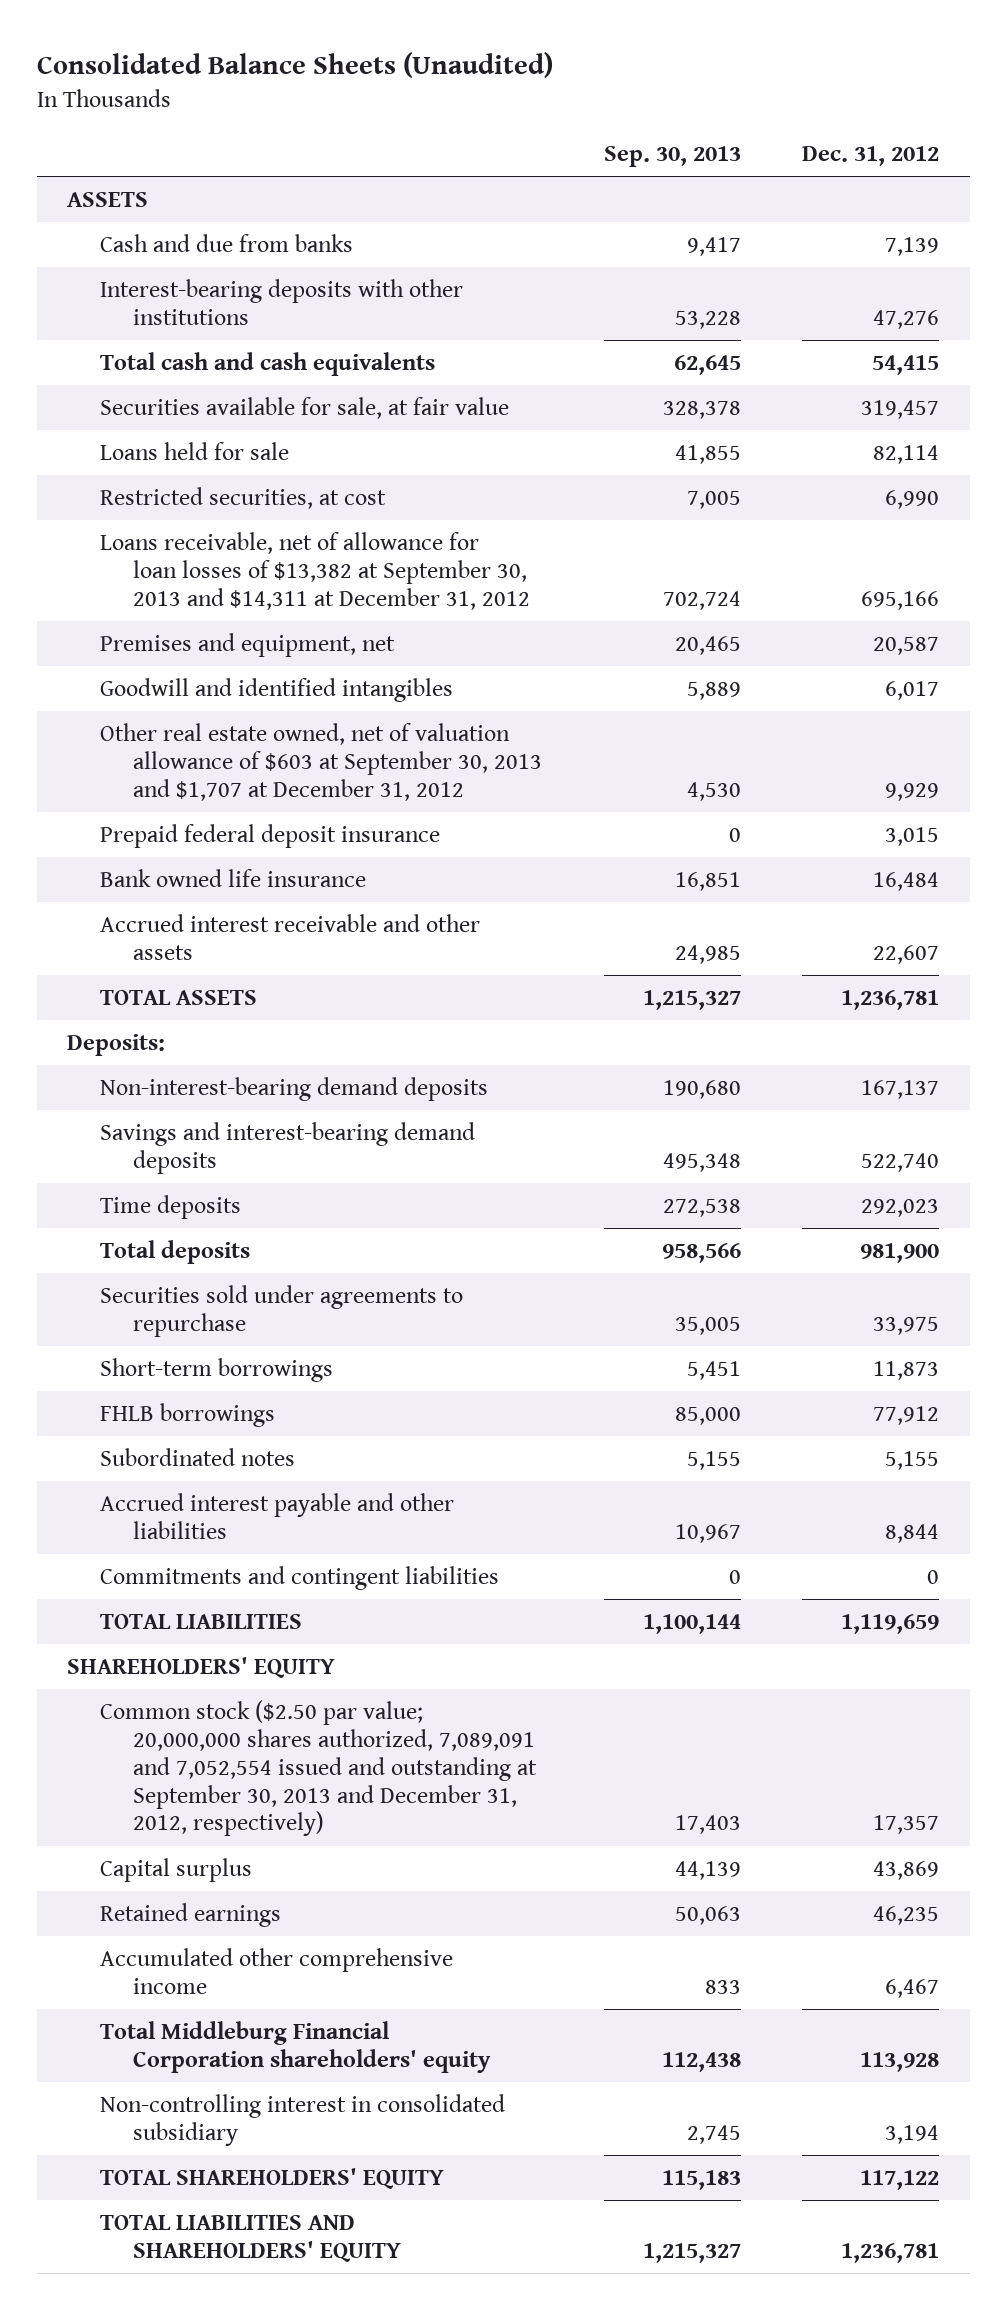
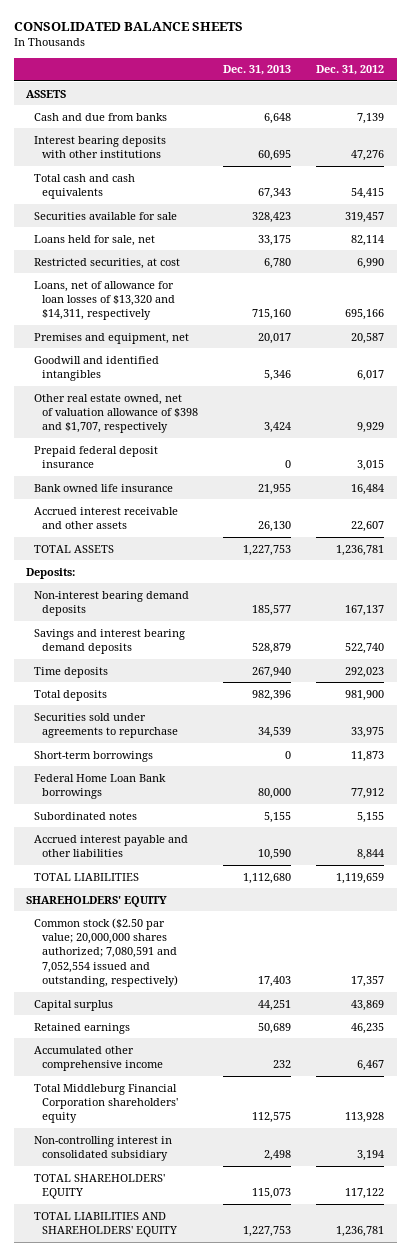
- Consolidated Balance Sheets (Unaudited)
+ CONSOLIDATED BALANCE SHEETS
- | Sep. 30, 2013 | Dec. 31, 2012
+ | Dec. 31, 2013 | Dec. 31, 2012
- Interest-bearing deposits with other institutions | 53,228 | 47,276
+ Interest bearing deposits with other institutions | 60,695 | 47,276
- Securities available for sale, at fair value | 328,378 | 319,457
- Loans held for sale | 41,855 | 82,114
+ Securities available for sale | 328,423 | 319,457
+ Loans held for sale, net | 33,175 | 82,114
- Loans receivable, net of allowance for loan losses of $13,382 at September 30, 2013 and $14,311 at December 31, 2012 | 702,724 | 695,166
+ Loans, net of allowance for loan losses of $13,320 and $14,311, respectively | 715,160 | 695,166
- Other real estate owned, net of valuation allowance of $603 at September 30, 2013 and $1,707 at December 31, 2012 | 4,530 | 9,929
+ Other real estate owned, net of valuation allowance of $398 and $1,707, respectively | 3,424 | 9,929
- Non-interest-bearing demand deposits | 190,680 | 167,137
- Savings and interest-bearing demand deposits | 495,348 | 522,740
+ Non-interest bearing demand deposits | 185,577 | 167,137
+ Savings and interest bearing demand deposits | 528,879 | 522,740
- FHLB borrowings | 85,000 | 77,912
+ Federal Home Loan Bank borrowings | 80,000 | 77,912
- Commitments and contingent liabilities | 0 | 0
- Common stock ($2.50 par value; 20,000,000 shares authorized, 7,089,091 and 7,052,554 issued and outstanding at September 30, 2013 and December 31, 2012, respectively) | 17,403 | 17,357
+ Common stock ($2.50 par value; 20,000,000 shares authorized; 7,080,591 and 7,052,554 issued and outstanding, respectively) | 17,403 | 17,357

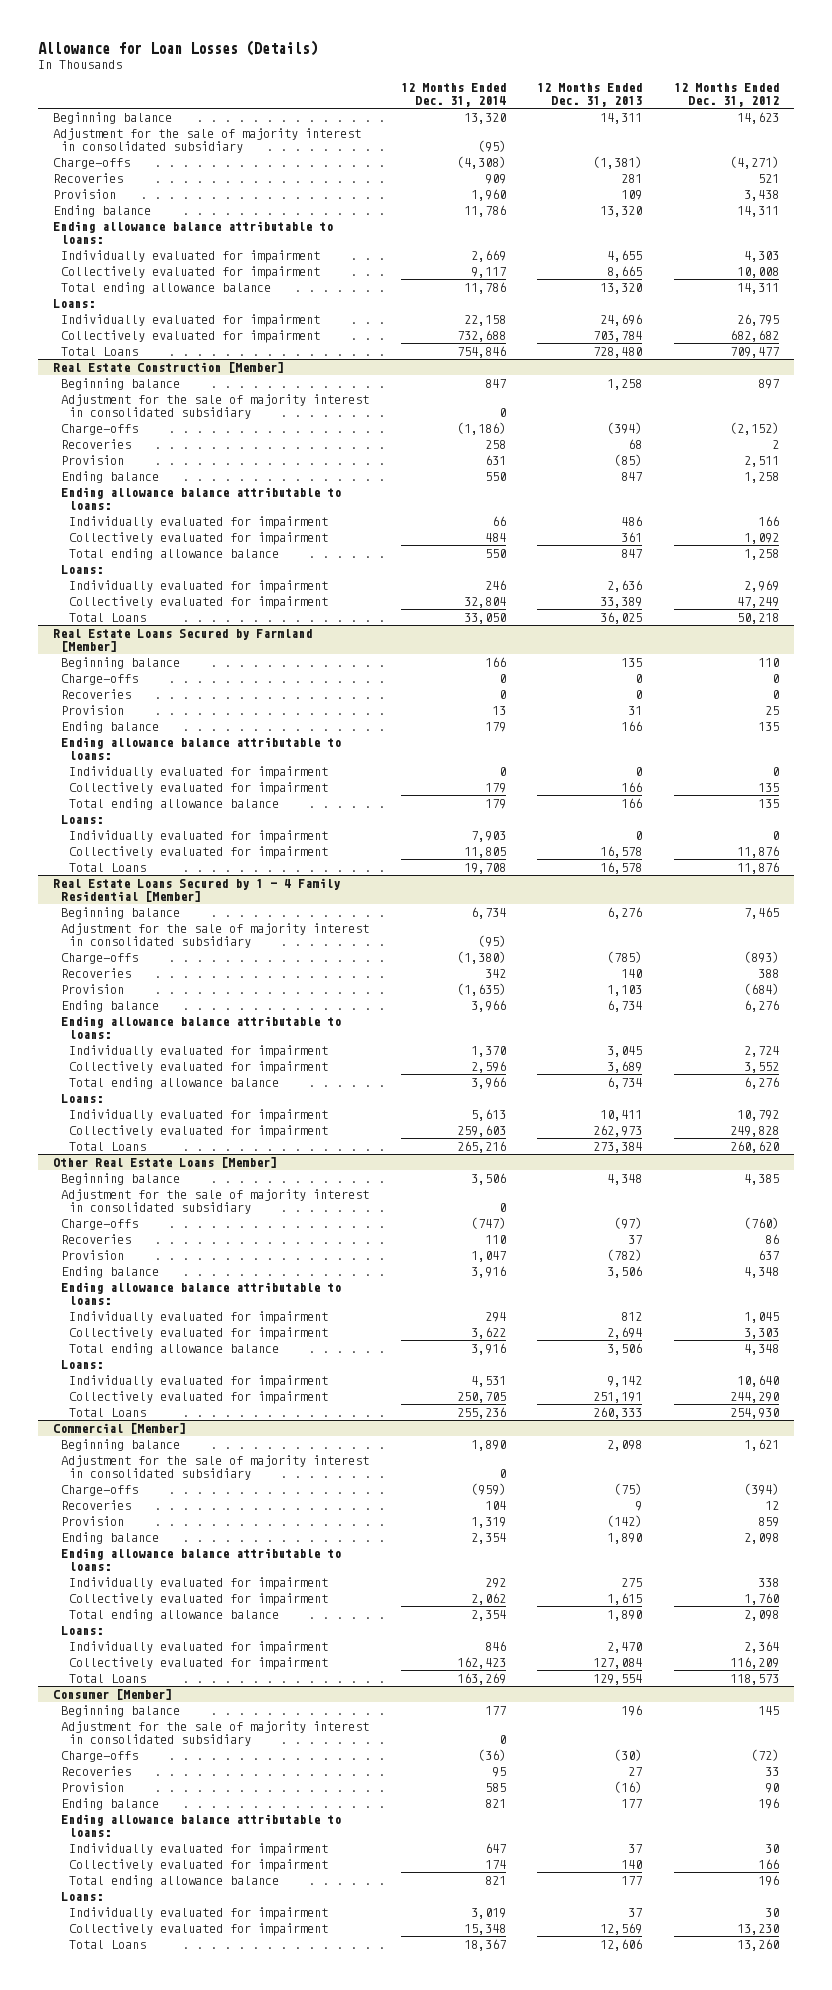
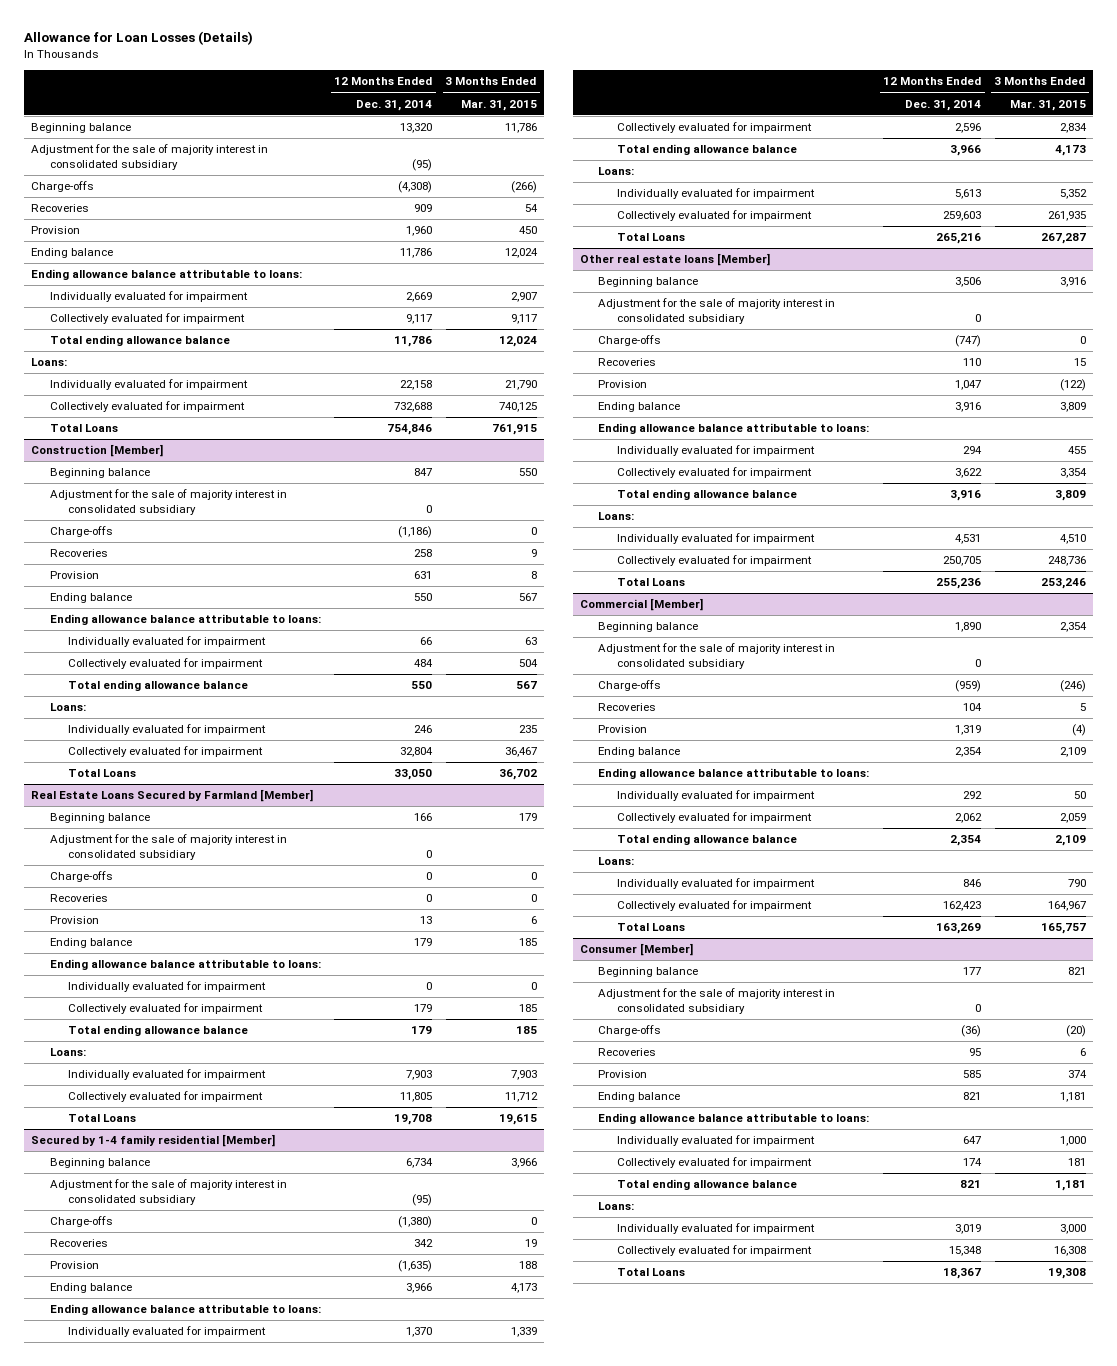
- | 12 Months Ended Dec. 31, 2014 | 12 Months Ended Dec. 31, 2013 | 12 Months Ended Dec. 31, 2012
+ | 12 Months Ended Dec. 31, 2014 | 3 Months Ended Mar. 31, 2015
- Real Estate Construction [Member]
+ Construction [Member]
@ Real Estate Loans Secured by Farmland [Member]
+ Adjustment for the sale of majority interest in consolidated subsidiary | 0 |
- Real Estate Loans Secured by 1 - 4 Family Residential [Member]
+ Secured by 1-4 family residential [Member]
- Other Real Estate Loans [Member]
+ Other real estate loans [Member]

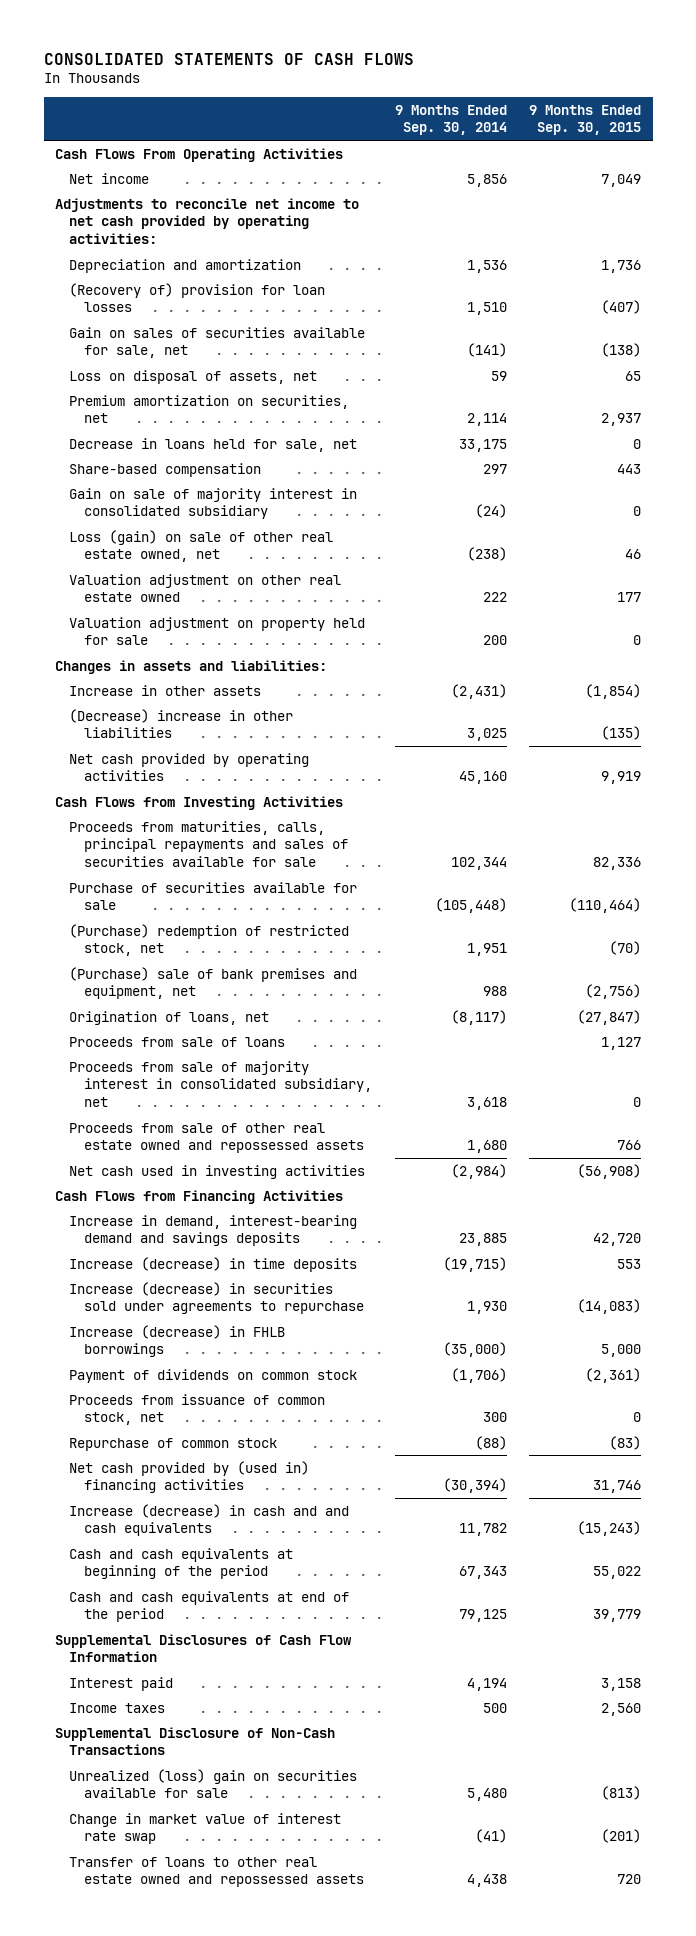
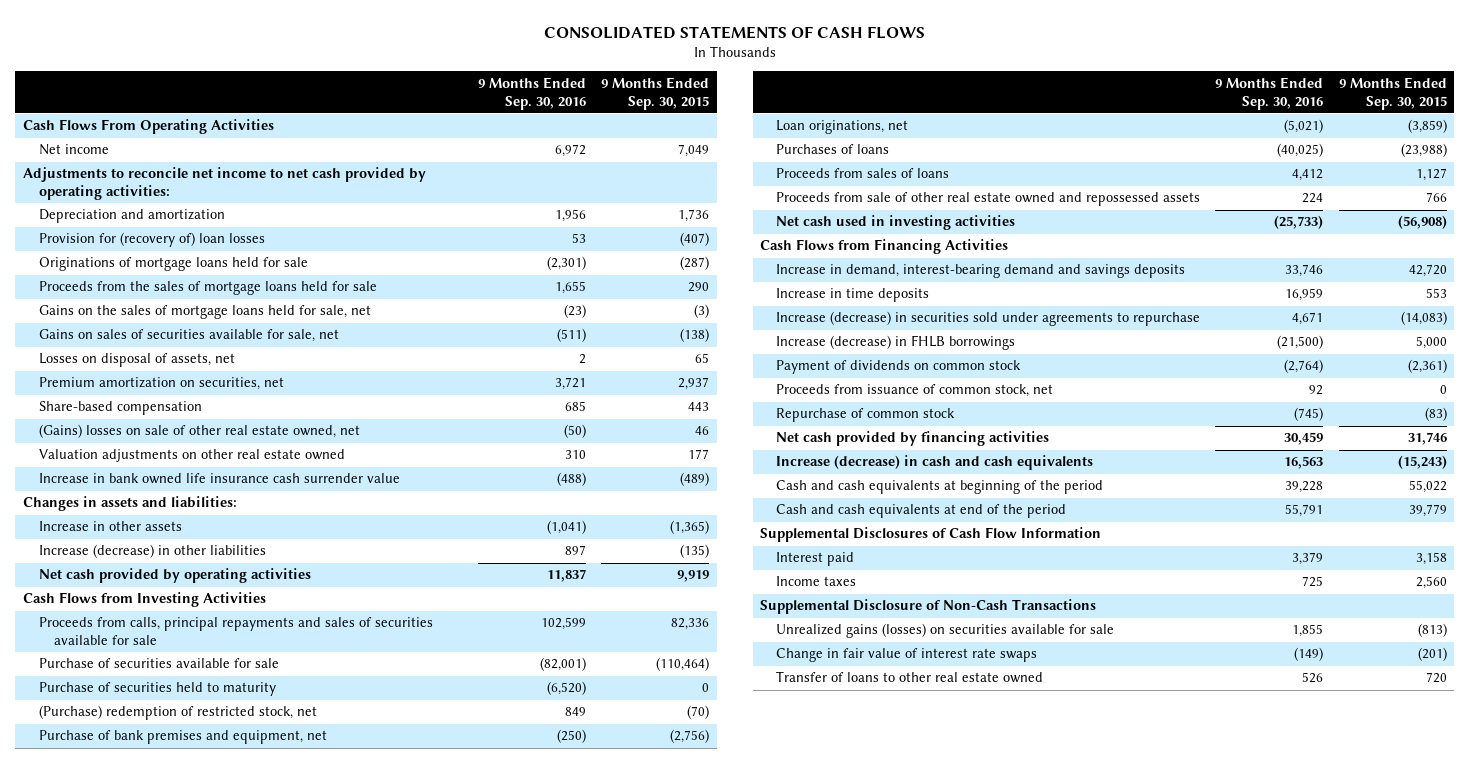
- | 9 Months Ended Sep. 30, 2014 | 9 Months Ended Sep. 30, 2015
+ | 9 Months Ended Sep. 30, 2016 | 9 Months Ended Sep. 30, 2015
- (Recovery of) provision for loan losses | 1,510 | (407)
- Gain on sales of securities available for sale, net | (141) | (138)
- Loss on disposal of assets, net | 59 | 65
+ Provision for (recovery of) loan losses | 53 | (407)
+ Originations of mortgage loans held for sale | (2,301) | (287)
+ Proceeds from the sales of mortgage loans held for sale | 1,655 | 290
+ Gains on the sales of mortgage loans held for sale, net | (23) | (3)
+ Gains on sales of securities available for sale, net | (511) | (138)
+ Losses on disposal of assets, net | 2 | 65
- Decrease in loans held for sale, net | 33,175 | 0
- Gain on sale of majority interest in consolidated subsidiary | (24) | 0
- Loss (gain) on sale of other real estate owned, net | (238) | 46
- Valuation adjustment on other real estate owned | 222 | 177
- Valuation adjustment on property held for sale | 200 | 0
+ (Gains) losses on sale of other real estate owned, net | (50) | 46
+ Valuation adjustments on other real estate owned | 310 | 177
+ Increase in bank owned life insurance cash surrender value | (488) | (489)
- Increase in other assets | (2,431) | (1,854)
- (Decrease) increase in other liabilities | 3,025 | (135)
+ Increase in other assets | (1,041) | (1,365)
+ Increase (decrease) in other liabilities | 897 | (135)
- Proceeds from maturities, calls, principal repayments and sales of securities available for sale | 102,344 | 82,336
+ Proceeds from calls, principal repayments and sales of securities available for sale | 102,599 | 82,336
+ Purchase of securities held to maturity | (6,520) | 0
- (Purchase) sale of bank premises and equipment, net | 988 | (2,756)
- Origination of loans, net | (8,117) | (27,847)
- Proceeds from sale of loans | | 1,127
- Proceeds from sale of majority interest in consolidated subsidiary, net | 3,618 | 0
+ Purchase of bank premises and equipment, net | (250) | (2,756)
+ Loan originations, net | (5,021) | (3,859)
+ Purchases of loans | (40,025) | (23,988)
+ Proceeds from sales of loans | 4,412 | 1,127
- Increase (decrease) in time deposits | (19,715) | 553
+ Increase in time deposits | 16,959 | 553
- Net cash provided by (used in) financing activities | (30,394) | 31,746
- Increase (decrease) in cash and and cash equivalents | 11,782 | (15,243)
+ Net cash provided by financing activities | 30,459 | 31,746
+ Increase (decrease) in cash and cash equivalents | 16,563 | (15,243)
- Unrealized (loss) gain on securities available for sale | 5,480 | (813)
- Change in market value of interest rate swap | (41) | (201)
- Transfer of loans to other real estate owned and repossessed assets | 4,438 | 720
+ Unrealized gains (losses) on securities available for sale | 1,855 | (813)
+ Change in fair value of interest rate swaps | (149) | (201)
+ Transfer of loans to other real estate owned | 526 | 720

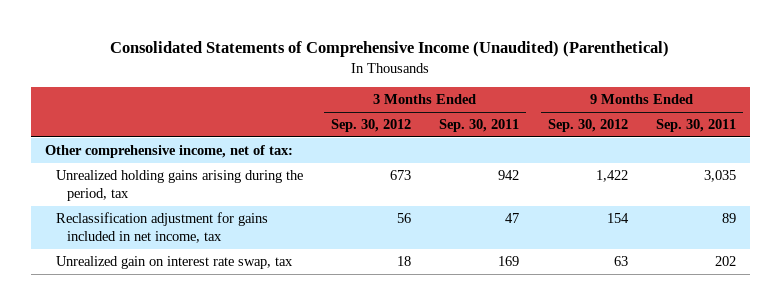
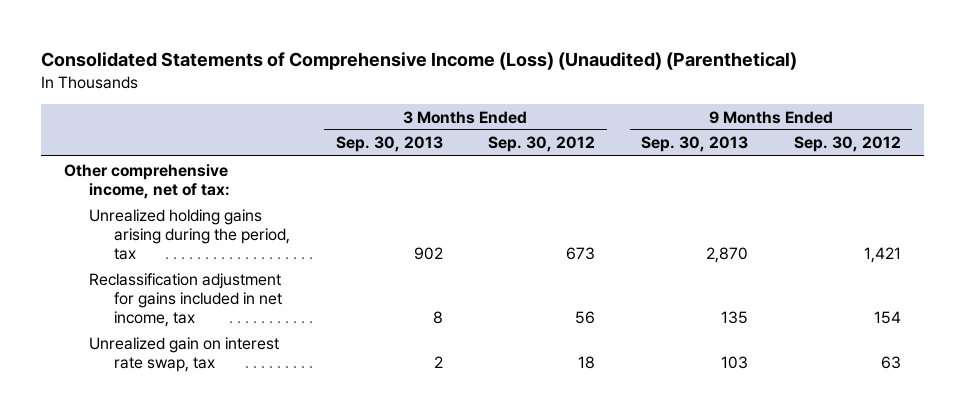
- Consolidated Statements of Comprehensive Income (Unaudited) (Parenthetical)
+ Consolidated Statements of Comprehensive Income (Loss) (Unaudited) (Parenthetical)
- | 3 Months Ended Sep. 30, 2012 | 3 Months Ended Sep. 30, 2011 | 9 Months Ended Sep. 30, 2012 | 9 Months Ended Sep. 30, 2011
+ | 3 Months Ended Sep. 30, 2013 | 3 Months Ended Sep. 30, 2012 | 9 Months Ended Sep. 30, 2013 | 9 Months Ended Sep. 30, 2012
- Unrealized holding gains arising during the period, tax | 673 | 942 | 1,422 | 3,035
+ Unrealized holding gains arising during the period, tax | 902 | 673 | 2,870 | 1,421

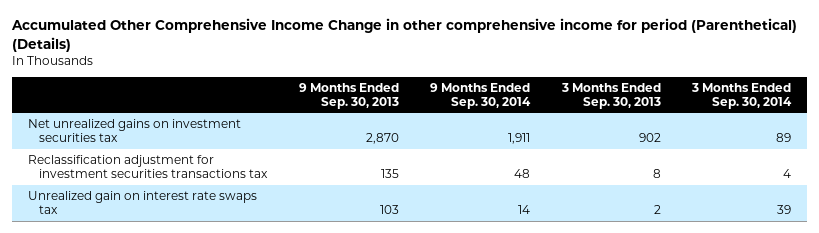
- Consolidated Statements of Comprehensive Income (Loss) (Unaudited) (Parenthetical)
+ Accumulated Other Comprehensive Income Change in other comprehensive income for period (Parenthetical) (Details)
- | 3 Months Ended Sep. 30, 2013 | 3 Months Ended Sep. 30, 2012 | 9 Months Ended Sep. 30, 2013 | 9 Months Ended Sep. 30, 2012
+ | 9 Months Ended Sep. 30, 2013 | 9 Months Ended Sep. 30, 2014 | 3 Months Ended Sep. 30, 2013 | 3 Months Ended Sep. 30, 2014
- Other comprehensive income, net of tax:
- Unrealized holding gains arising during the period, tax | 902 | 673 | 2,870 | 1,421
- Reclassification adjustment for gains included in net income, tax | 8 | 56 | 135 | 154
- Unrealized gain on interest rate swap, tax | 2 | 18 | 103 | 63
+ Net unrealized gains on investment securities tax | 2,870 | 1,911 | 902 | 89
+ Reclassification adjustment for investment securities transactions tax | 135 | 48 | 8 | 4
+ Unrealized gain on interest rate swaps tax | 103 | 14 | 2 | 39

